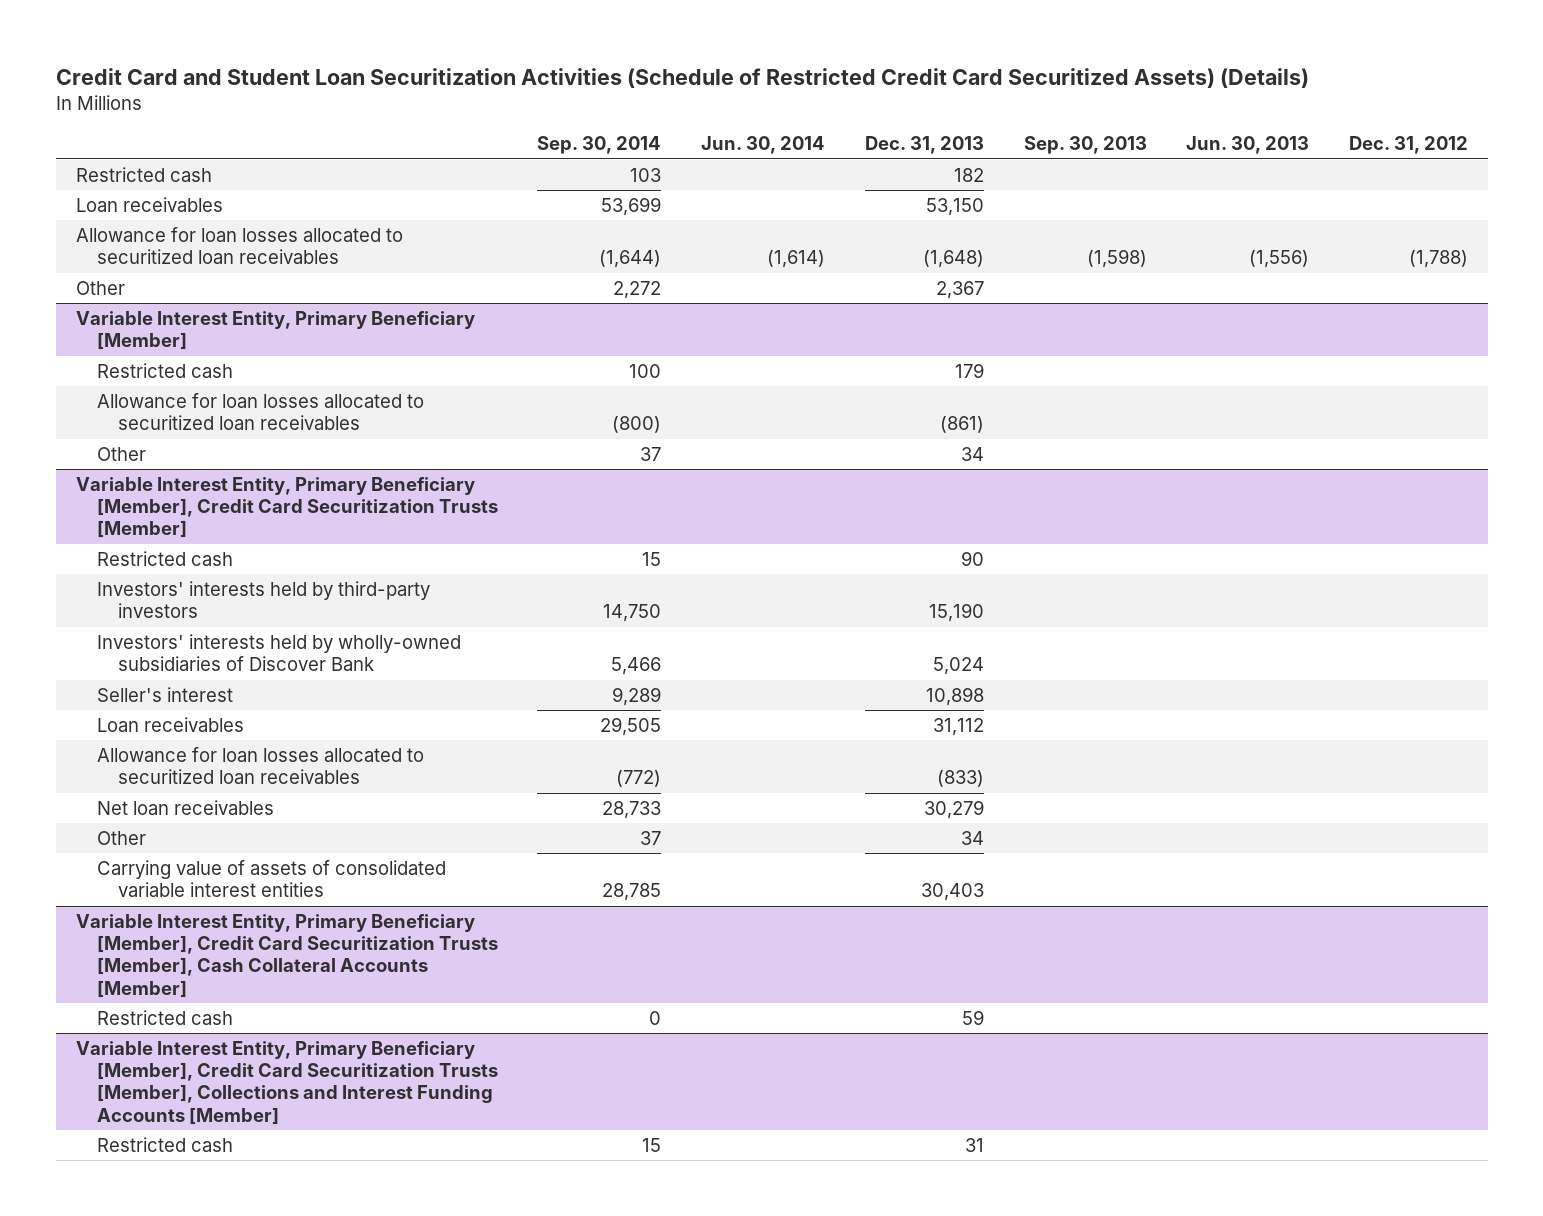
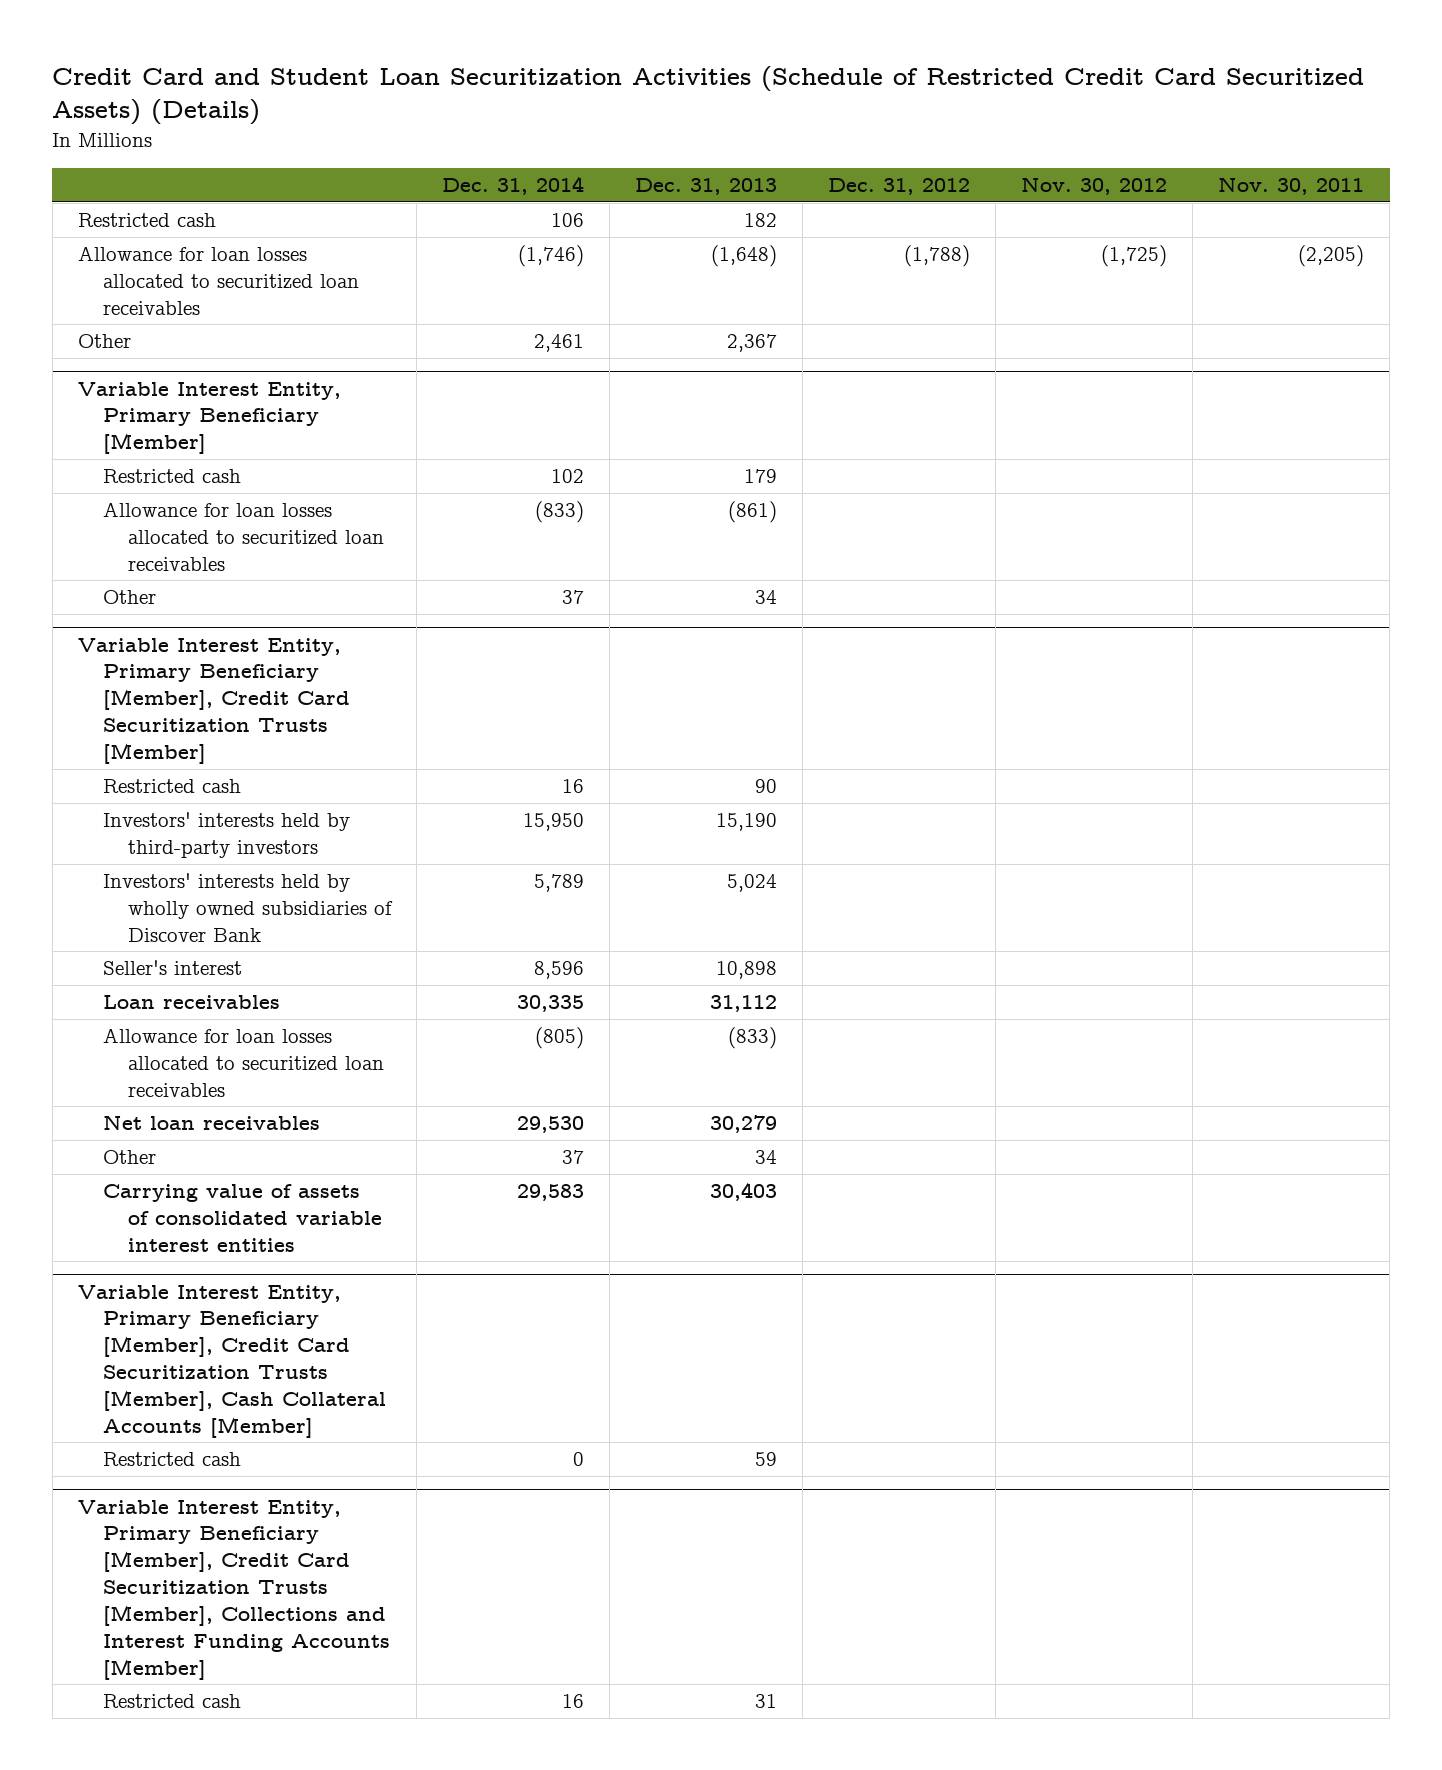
- | Sep. 30, 2014 | Jun. 30, 2014 | Dec. 31, 2013 | Sep. 30, 2013 | Jun. 30, 2013 | Dec. 31, 2012
+ | Dec. 31, 2014 | Dec. 31, 2013 | Dec. 31, 2012 | Nov. 30, 2012 | Nov. 30, 2011
- Loan receivables | 53,699 | | 53,150 | | |
@ Variable Interest Entity, Primary Beneficiary [Member], Credit Card Securitization Trusts [Member]
- Investors' interests held by wholly-owned subsidiaries of Discover Bank | 5,466 | | 5,024 | | |
+ Investors' interests held by wholly owned subsidiaries of Discover Bank | 5,789 | 5,024 | | |

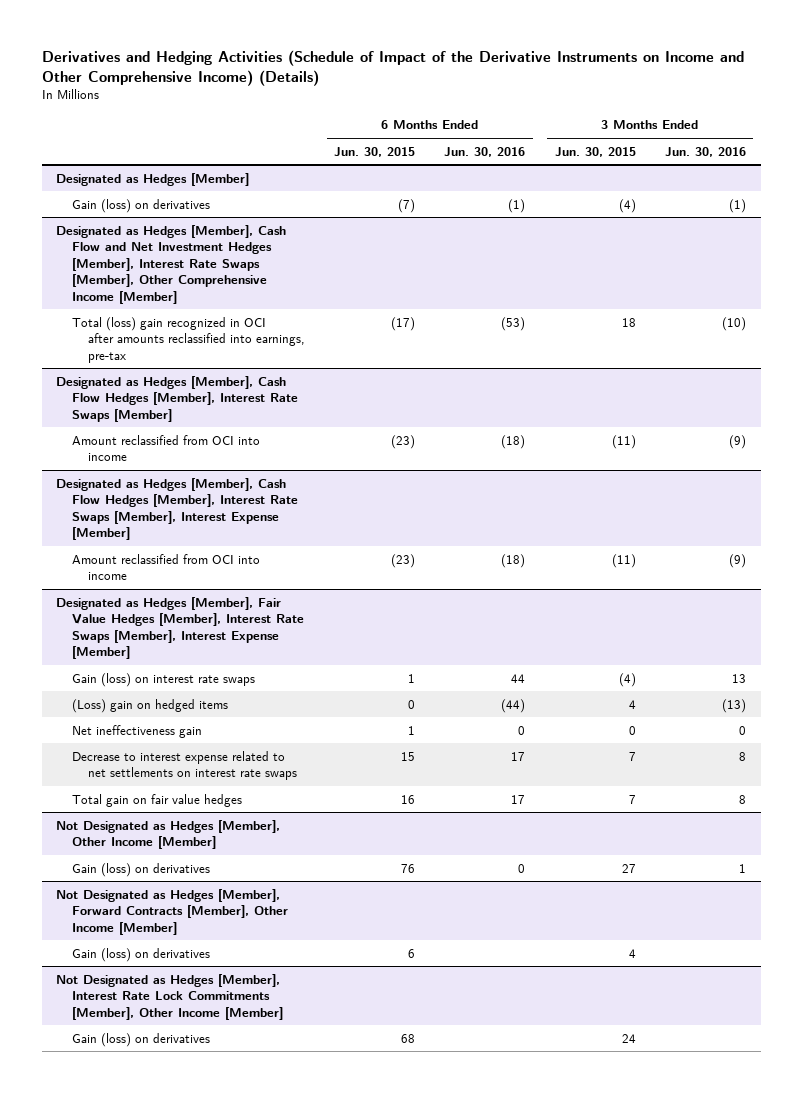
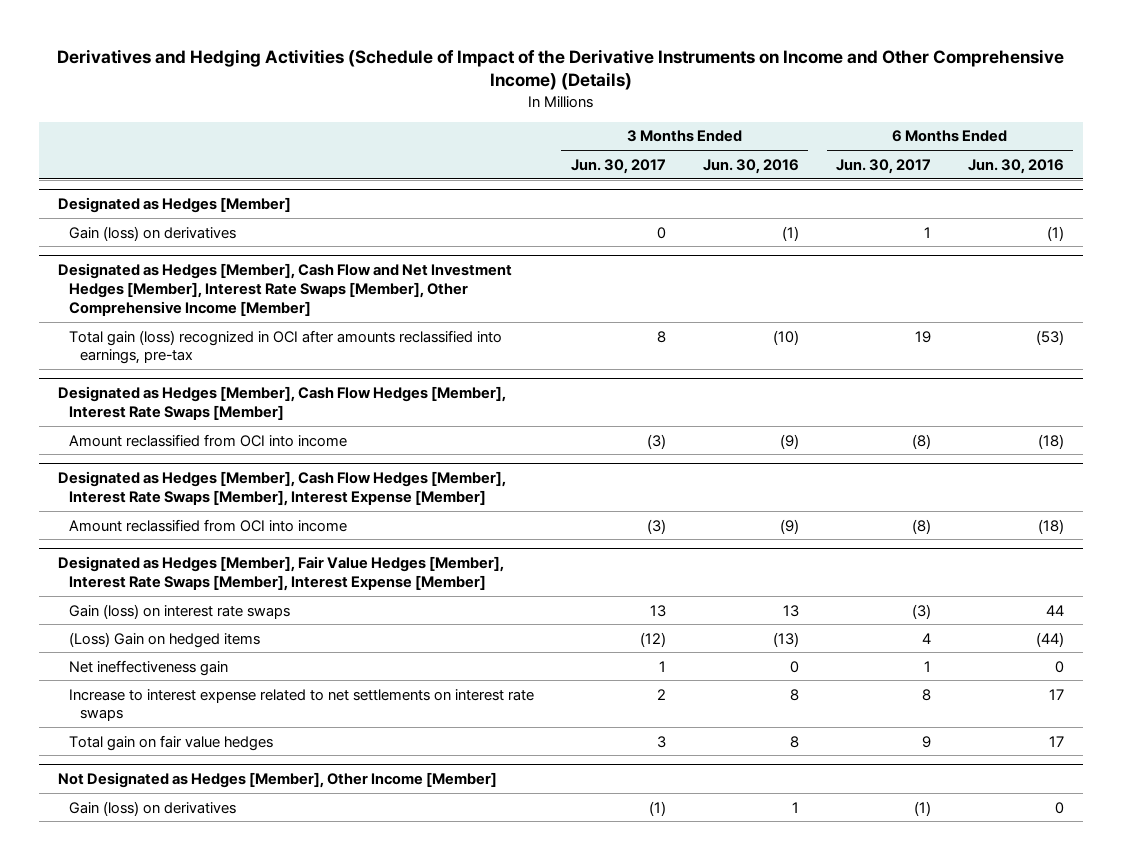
- | 6 Months Ended Jun. 30, 2015 | 6 Months Ended Jun. 30, 2016 | 3 Months Ended Jun. 30, 2015 | 3 Months Ended Jun. 30, 2016
+ | 3 Months Ended Jun. 30, 2017 | 3 Months Ended Jun. 30, 2016 | 6 Months Ended Jun. 30, 2017 | 6 Months Ended Jun. 30, 2016
@ Designated as Hedges [Member], Cash Flow and Net Investment Hedges [Member], Interest Rate Swaps [Member], Other Comprehensive Income [Member]
- Total (loss) gain recognized in OCI after amounts reclassified into earnings, pre-tax | (17) | (53) | 18 | (10)
+ Total gain (loss) recognized in OCI after amounts reclassified into earnings, pre-tax | 8 | (10) | 19 | (53)
@ Designated as Hedges [Member], Fair Value Hedges [Member], Interest Rate Swaps [Member], Interest Expense [Member]
- (Loss) gain on hedged items | 0 | (44) | 4 | (13)
+ (Loss) Gain on hedged items | (12) | (13) | 4 | (44)
- Decrease to interest expense related to net settlements on interest rate swaps | 15 | 17 | 7 | 8
+ Increase to interest expense related to net settlements on interest rate swaps | 2 | 8 | 8 | 17
- Not Designated as Hedges [Member], Forward Contracts [Member], Other Income [Member]
- Gain (loss) on derivatives | 6 | | 4 |
- Not Designated as Hedges [Member], Interest Rate Lock Commitments [Member], Other Income [Member]
- Gain (loss) on derivatives | 68 | | 24 |

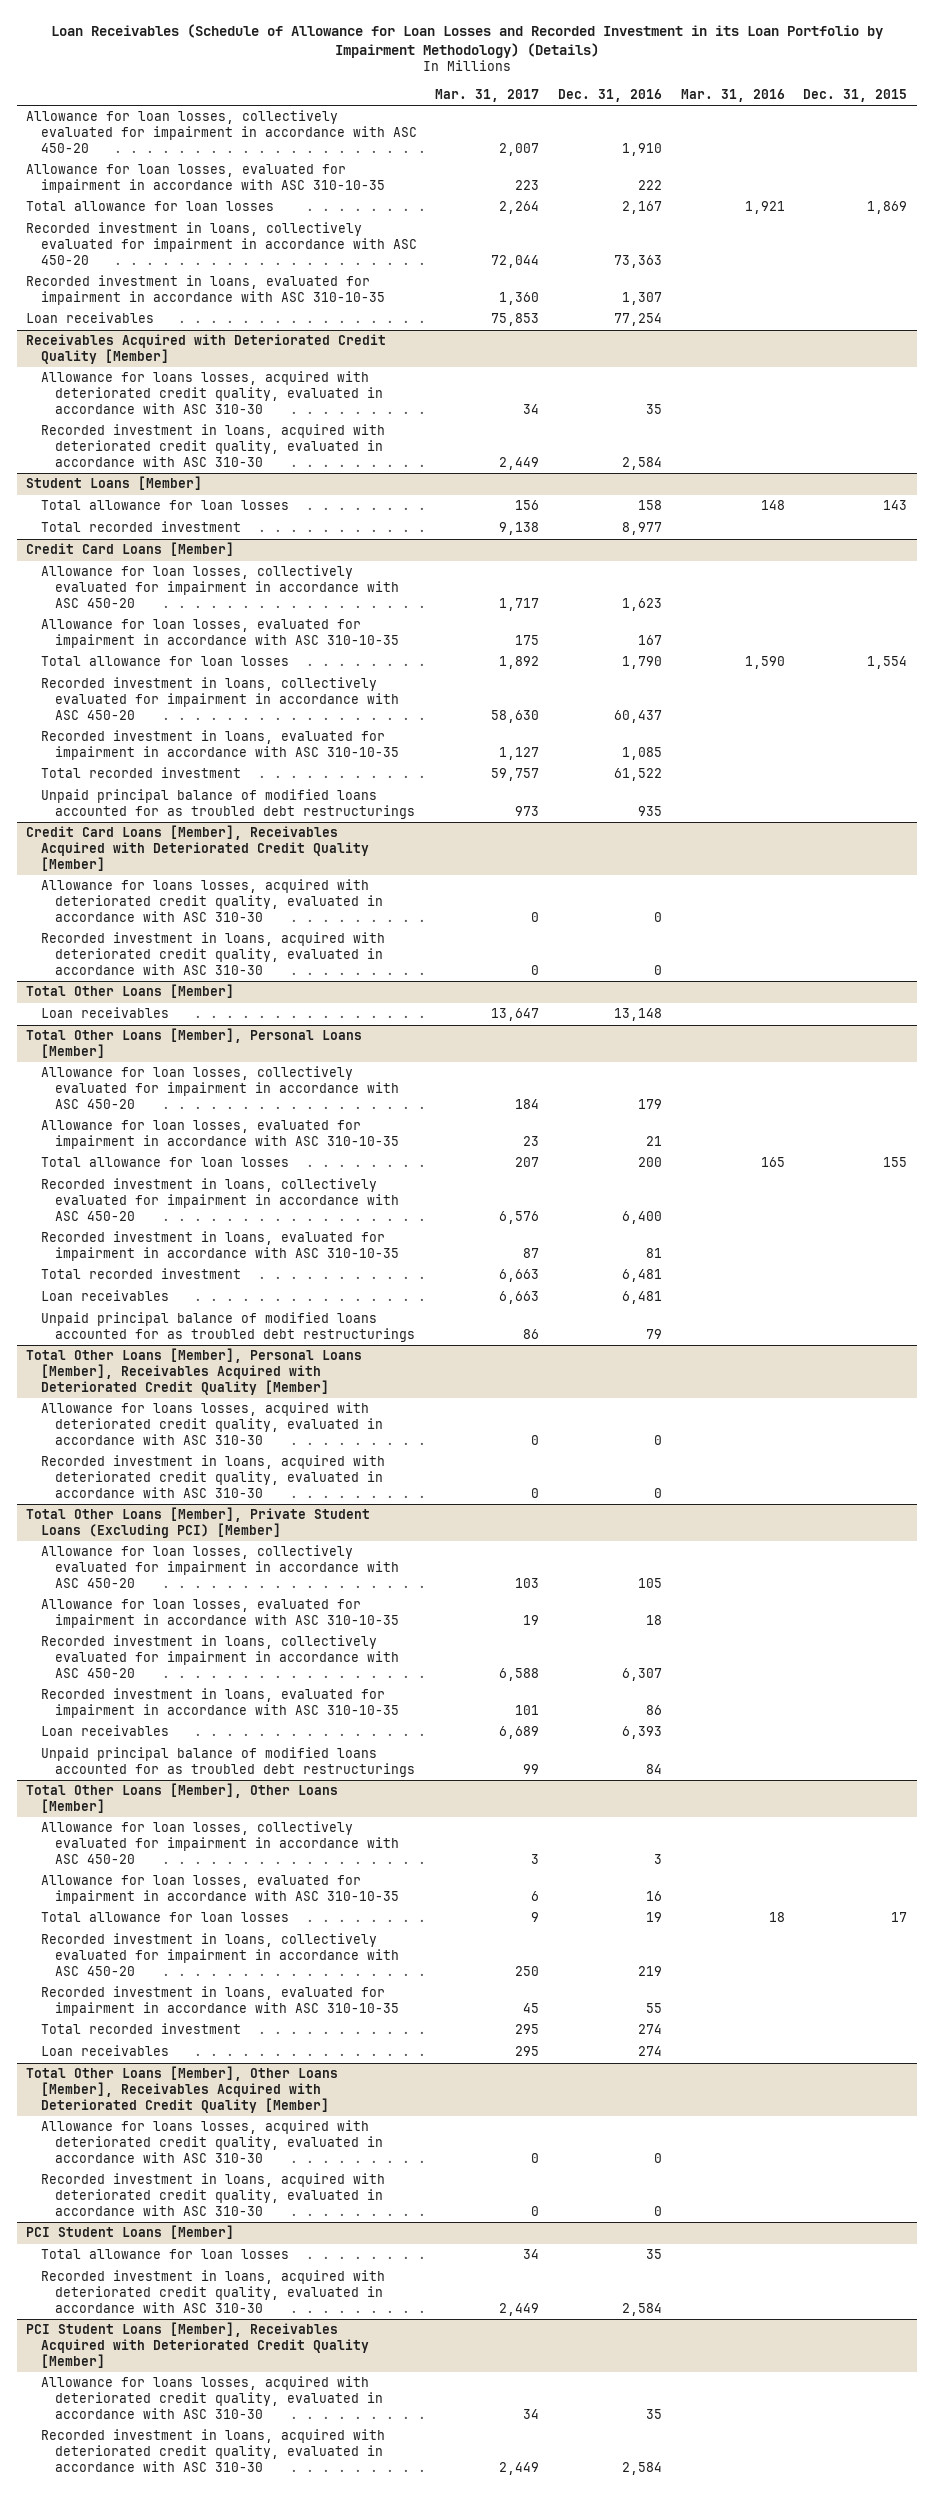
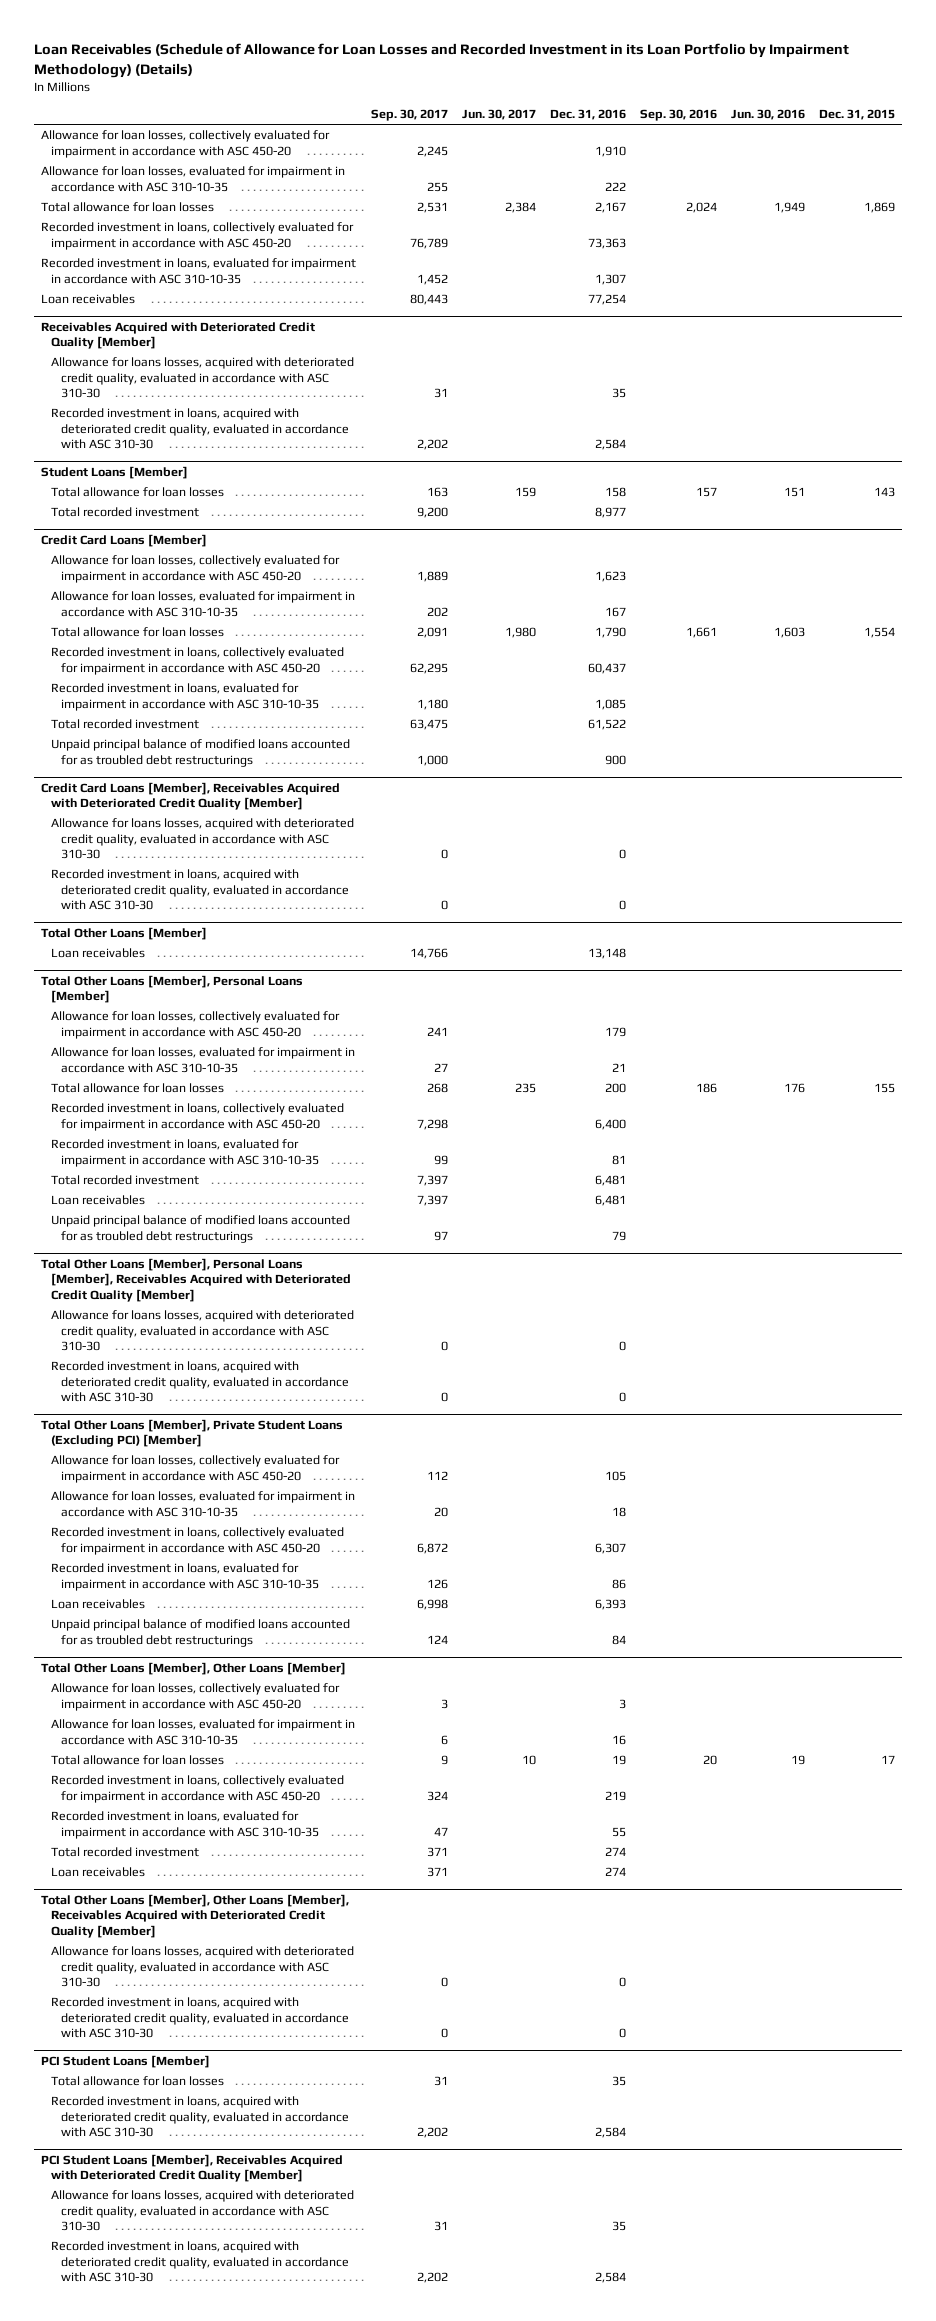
- | Mar. 31, 2017 | Dec. 31, 2016 | Mar. 31, 2016 | Dec. 31, 2015
+ | Sep. 30, 2017 | Jun. 30, 2017 | Dec. 31, 2016 | Sep. 30, 2016 | Jun. 30, 2016 | Dec. 31, 2015
@ Credit Card Loans [Member]
- Unpaid principal balance of modified loans accounted for as troubled debt restructurings | 973 | 935 | |
+ Unpaid principal balance of modified loans accounted for as troubled debt restructurings | 1,000 | | 900 | | |

